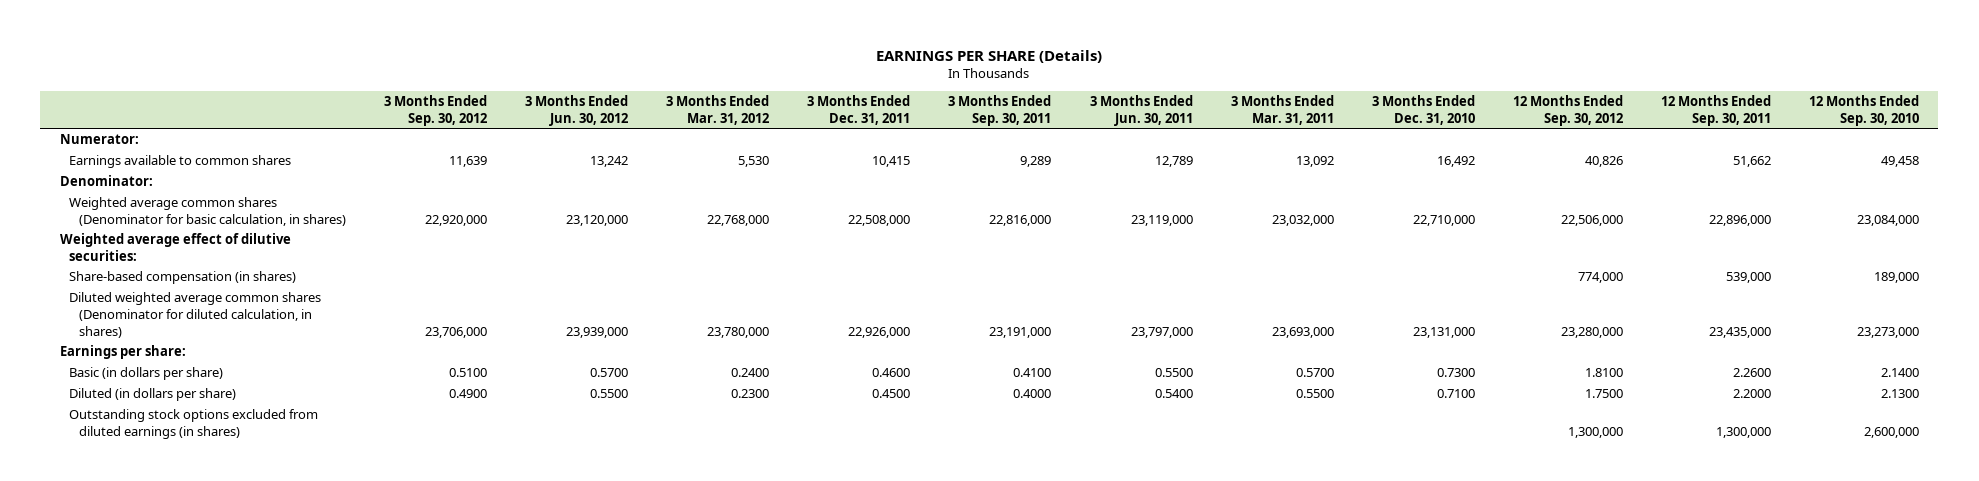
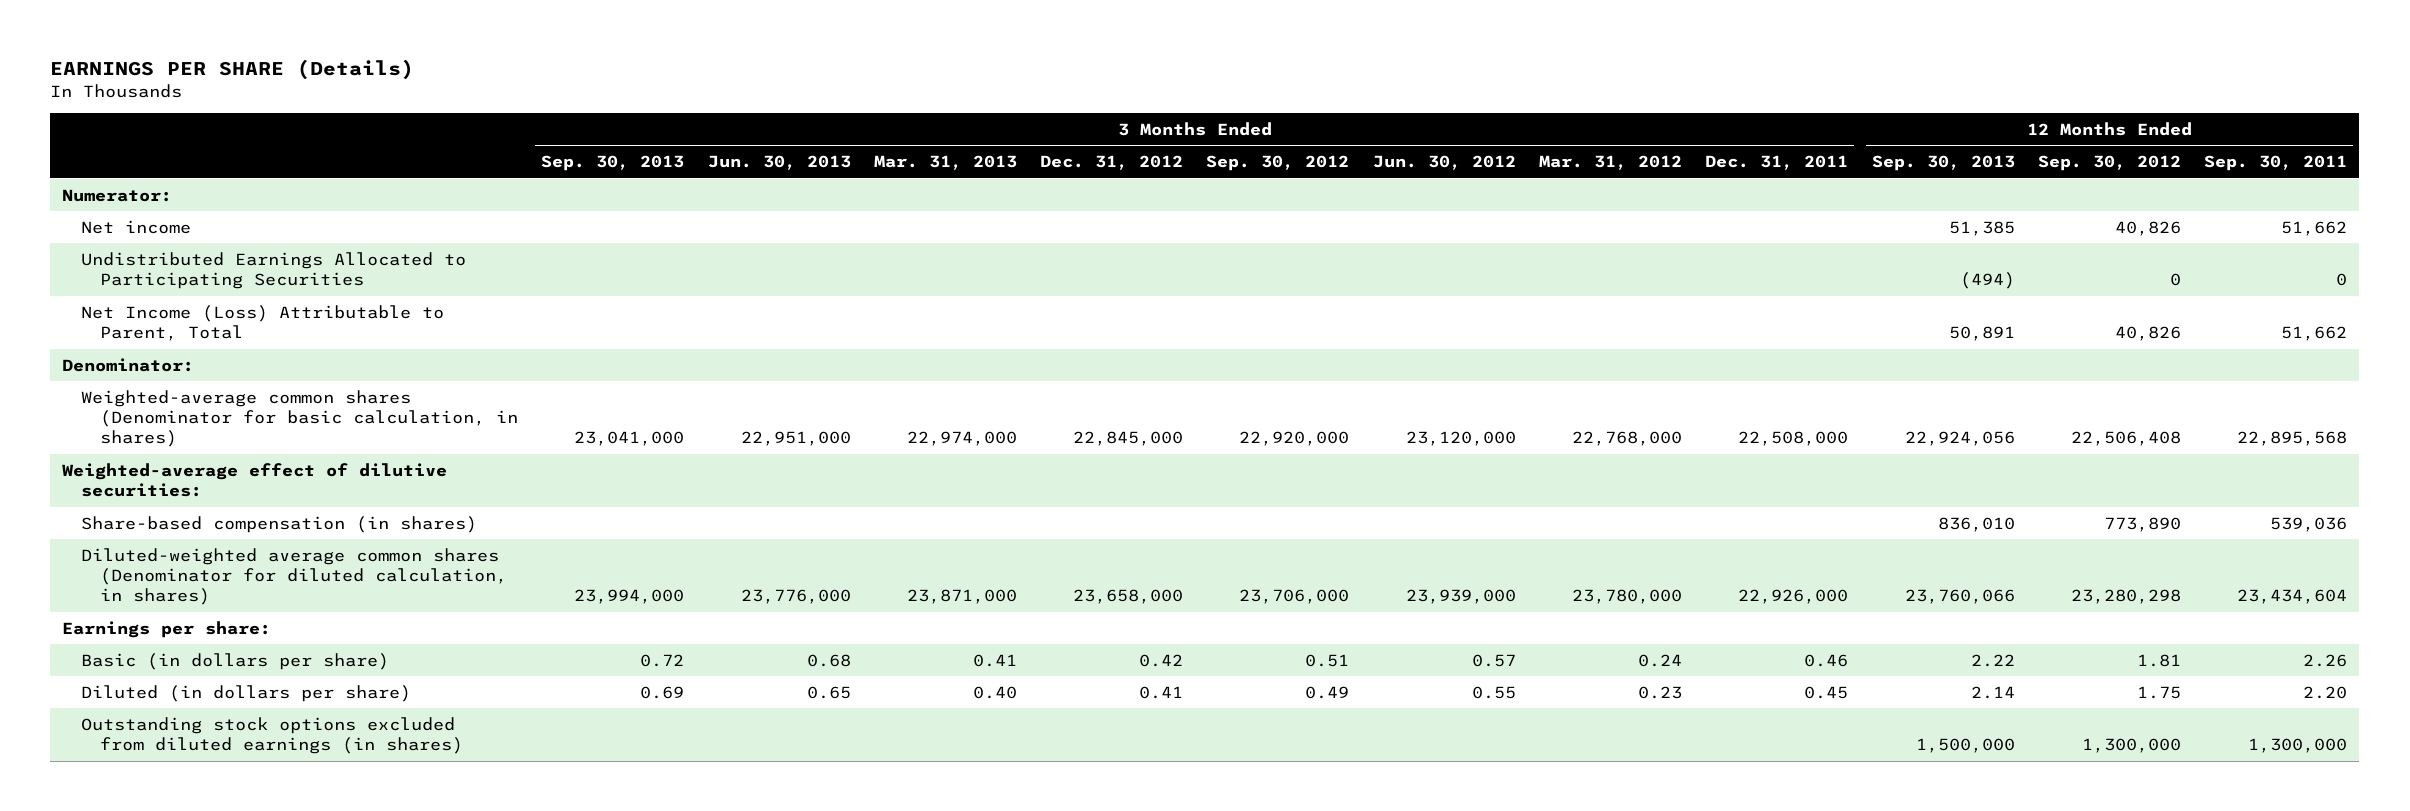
- | 3 Months Ended Sep. 30, 2012 | 3 Months Ended Jun. 30, 2012 | 3 Months Ended Mar. 31, 2012 | 3 Months Ended Dec. 31, 2011 | 3 Months Ended Sep. 30, 2011 | 3 Months Ended Jun. 30, 2011 | 3 Months Ended Mar. 31, 2011 | 3 Months Ended Dec. 31, 2010 | 12 Months Ended Sep. 30, 2012 | 12 Months Ended Sep. 30, 2011 | 12 Months Ended Sep. 30, 2010
+ | 3 Months Ended Sep. 30, 2013 | 3 Months Ended Jun. 30, 2013 | 3 Months Ended Mar. 31, 2013 | 3 Months Ended Dec. 31, 2012 | 3 Months Ended Sep. 30, 2012 | 3 Months Ended Jun. 30, 2012 | 3 Months Ended Mar. 31, 2012 | 3 Months Ended Dec. 31, 2011 | 12 Months Ended Sep. 30, 2013 | 12 Months Ended Sep. 30, 2012 | 12 Months Ended Sep. 30, 2011
- Earnings available to common shares | 11,639 | 13,242 | 5,530 | 10,415 | 9,289 | 12,789 | 13,092 | 16,492 | 40,826 | 51,662 | 49,458
+ Net income | | | | | | | | | 51,385 | 40,826 | 51,662
+ Undistributed Earnings Allocated to Participating Securities | | | | | | | | | (494) | 0 | 0
+ Net Income (Loss) Attributable to Parent, Total | | | | | | | | | 50,891 | 40,826 | 51,662
- Weighted average common shares (Denominator for basic calculation, in shares) | 22,920,000 | 23,120,000 | 22,768,000 | 22,508,000 | 22,816,000 | 23,119,000 | 23,032,000 | 22,710,000 | 22,506,000 | 22,896,000 | 23,084,000
- Weighted average effect of dilutive securities:
- Share-based compensation (in shares) | | | | | | | | | 774,000 | 539,000 | 189,000
- Diluted weighted average common shares (Denominator for diluted calculation, in shares) | 23,706,000 | 23,939,000 | 23,780,000 | 22,926,000 | 23,191,000 | 23,797,000 | 23,693,000 | 23,131,000 | 23,280,000 | 23,435,000 | 23,273,000
+ Weighted-average common shares (Denominator for basic calculation, in shares) | 23,041,000 | 22,951,000 | 22,974,000 | 22,845,000 | 22,920,000 | 23,120,000 | 22,768,000 | 22,508,000 | 22,924,056 | 22,506,408 | 22,895,568
+ Weighted-average effect of dilutive securities:
+ Share-based compensation (in shares) | | | | | | | | | 836,010 | 773,890 | 539,036
+ Diluted-weighted average common shares (Denominator for diluted calculation, in shares) | 23,994,000 | 23,776,000 | 23,871,000 | 23,658,000 | 23,706,000 | 23,939,000 | 23,780,000 | 22,926,000 | 23,760,066 | 23,280,298 | 23,434,604
- Basic (in dollars per share) | 0.5100 | 0.5700 | 0.2400 | 0.4600 | 0.4100 | 0.5500 | 0.5700 | 0.7300 | 1.8100 | 2.2600 | 2.1400
- Diluted (in dollars per share) | 0.4900 | 0.5500 | 0.2300 | 0.4500 | 0.4000 | 0.5400 | 0.5500 | 0.7100 | 1.7500 | 2.2000 | 2.1300
+ Basic (in dollars per share) | 0.72 | 0.68 | 0.41 | 0.42 | 0.51 | 0.57 | 0.24 | 0.46 | 2.22 | 1.81 | 2.26
+ Diluted (in dollars per share) | 0.69 | 0.65 | 0.40 | 0.41 | 0.49 | 0.55 | 0.23 | 0.45 | 2.14 | 1.75 | 2.20

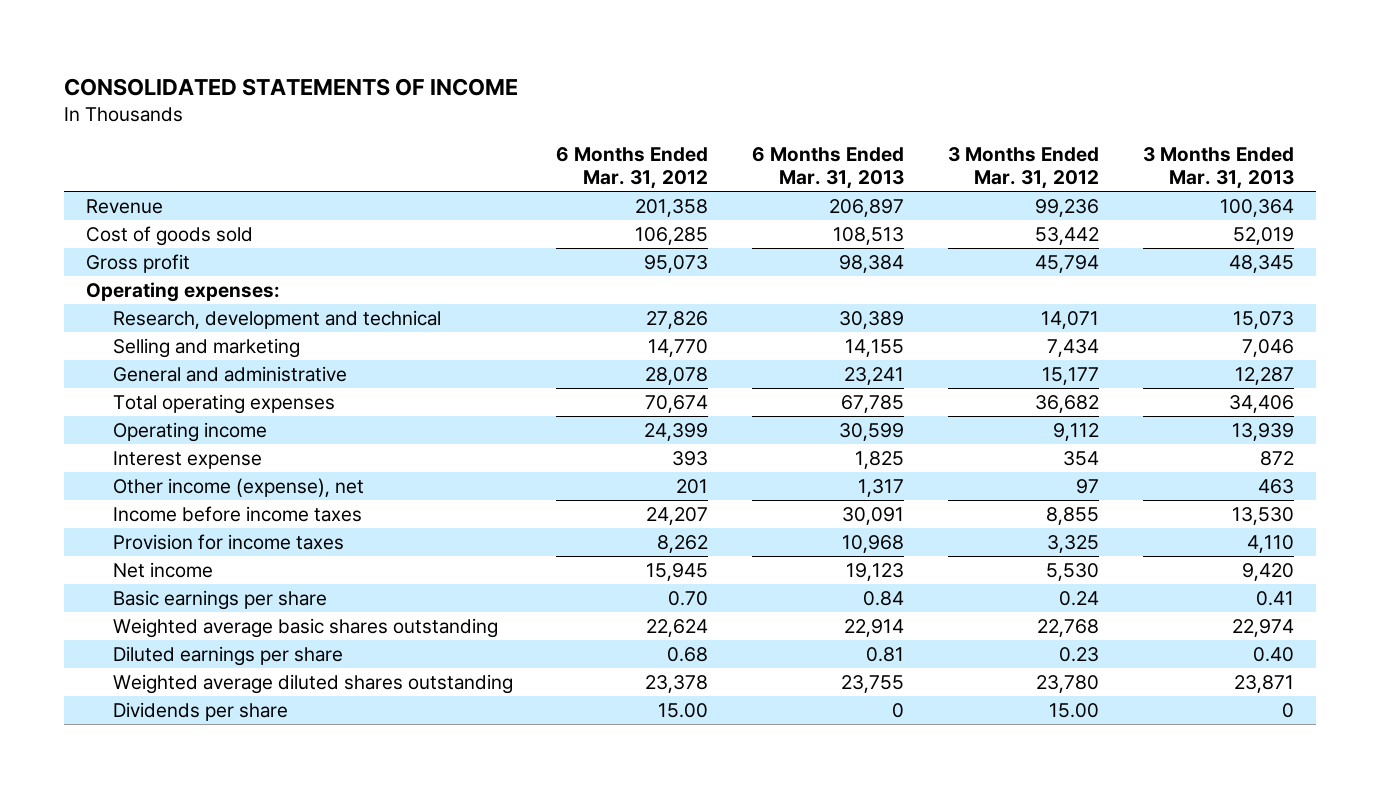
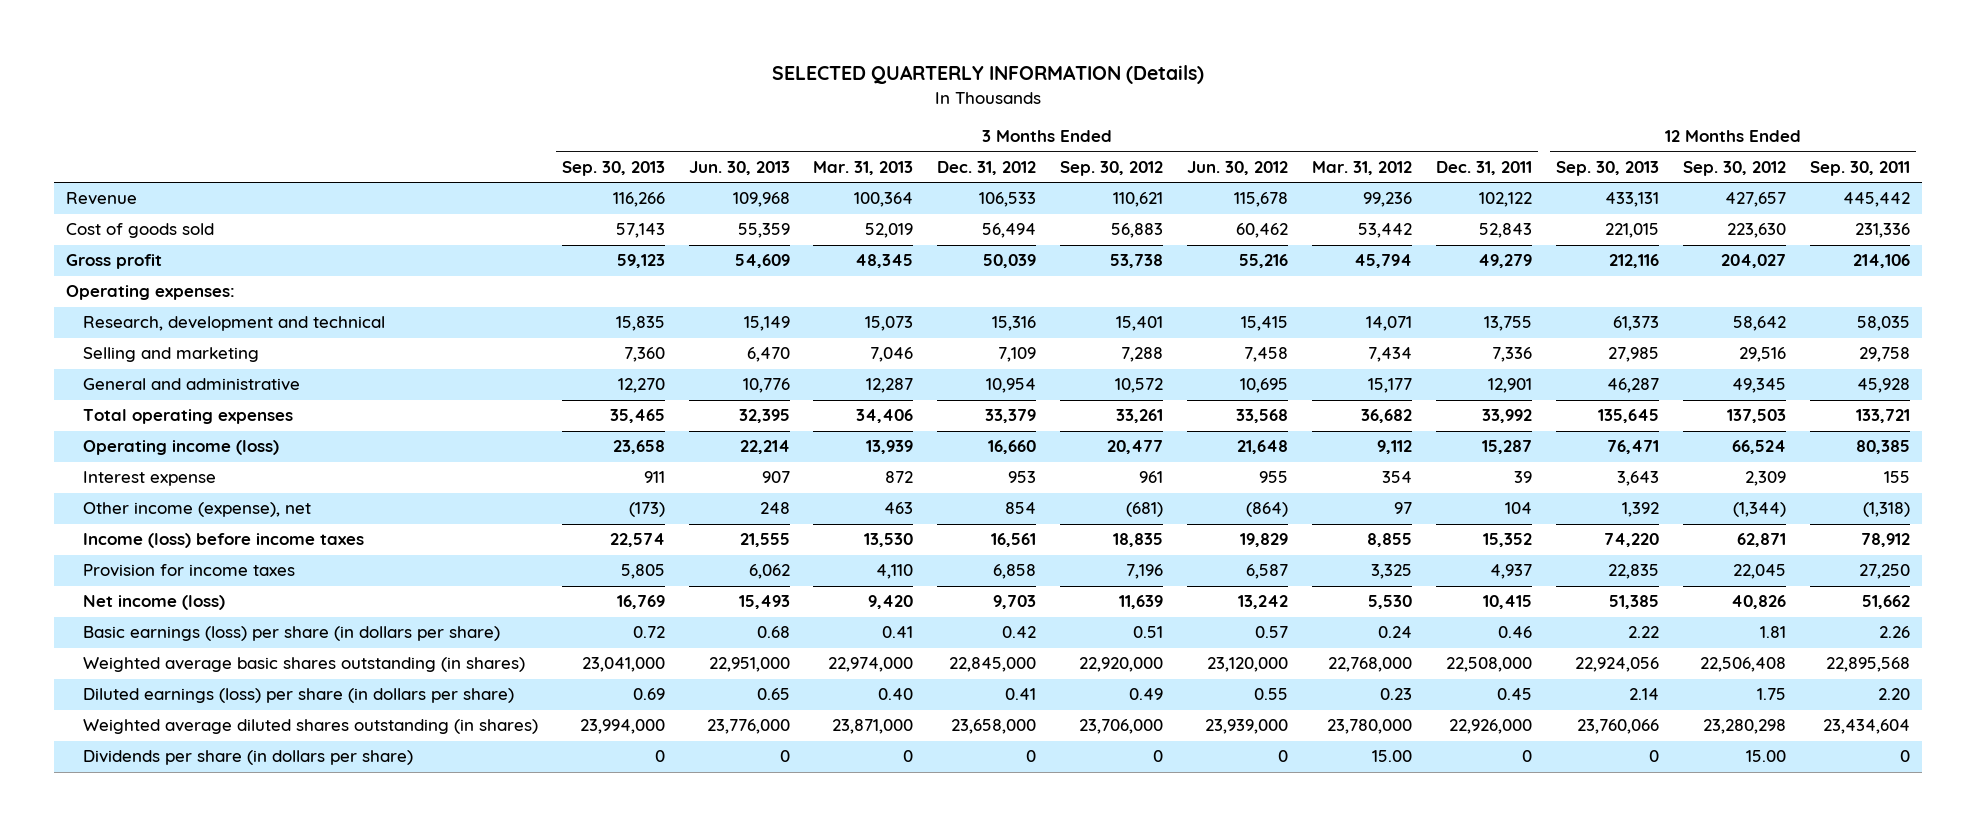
- CONSOLIDATED STATEMENTS OF INCOME
+ SELECTED QUARTERLY INFORMATION (Details)
- | 6 Months Ended Mar. 31, 2012 | 6 Months Ended Mar. 31, 2013 | 3 Months Ended Mar. 31, 2012 | 3 Months Ended Mar. 31, 2013
+ | 3 Months Ended Sep. 30, 2013 | 3 Months Ended Jun. 30, 2013 | 3 Months Ended Mar. 31, 2013 | 3 Months Ended Dec. 31, 2012 | 3 Months Ended Sep. 30, 2012 | 3 Months Ended Jun. 30, 2012 | 3 Months Ended Mar. 31, 2012 | 3 Months Ended Dec. 31, 2011 | 12 Months Ended Sep. 30, 2013 | 12 Months Ended Sep. 30, 2012 | 12 Months Ended Sep. 30, 2011
- Operating income | 24,399 | 30,599 | 9,112 | 13,939
+ Operating income (loss) | 23,658 | 22,214 | 13,939 | 16,660 | 20,477 | 21,648 | 9,112 | 15,287 | 76,471 | 66,524 | 80,385
- Income before income taxes | 24,207 | 30,091 | 8,855 | 13,530
+ Income (loss) before income taxes | 22,574 | 21,555 | 13,530 | 16,561 | 18,835 | 19,829 | 8,855 | 15,352 | 74,220 | 62,871 | 78,912
- Net income | 15,945 | 19,123 | 5,530 | 9,420
- Basic earnings per share | 0.70 | 0.84 | 0.24 | 0.41
- Weighted average basic shares outstanding | 22,624 | 22,914 | 22,768 | 22,974
- Diluted earnings per share | 0.68 | 0.81 | 0.23 | 0.40
- Weighted average diluted shares outstanding | 23,378 | 23,755 | 23,780 | 23,871
- Dividends per share | 15.00 | 0 | 15.00 | 0
+ Net income (loss) | 16,769 | 15,493 | 9,420 | 9,703 | 11,639 | 13,242 | 5,530 | 10,415 | 51,385 | 40,826 | 51,662
+ Basic earnings (loss) per share (in dollars per share) | 0.72 | 0.68 | 0.41 | 0.42 | 0.51 | 0.57 | 0.24 | 0.46 | 2.22 | 1.81 | 2.26
+ Weighted average basic shares outstanding (in shares) | 23,041,000 | 22,951,000 | 22,974,000 | 22,845,000 | 22,920,000 | 23,120,000 | 22,768,000 | 22,508,000 | 22,924,056 | 22,506,408 | 22,895,568
+ Diluted earnings (loss) per share (in dollars per share) | 0.69 | 0.65 | 0.40 | 0.41 | 0.49 | 0.55 | 0.23 | 0.45 | 2.14 | 1.75 | 2.20
+ Weighted average diluted shares outstanding (in shares) | 23,994,000 | 23,776,000 | 23,871,000 | 23,658,000 | 23,706,000 | 23,939,000 | 23,780,000 | 22,926,000 | 23,760,066 | 23,280,298 | 23,434,604
+ Dividends per share (in dollars per share) | 0 | 0 | 0 | 0 | 0 | 0 | 15.00 | 0 | 0 | 15.00 | 0

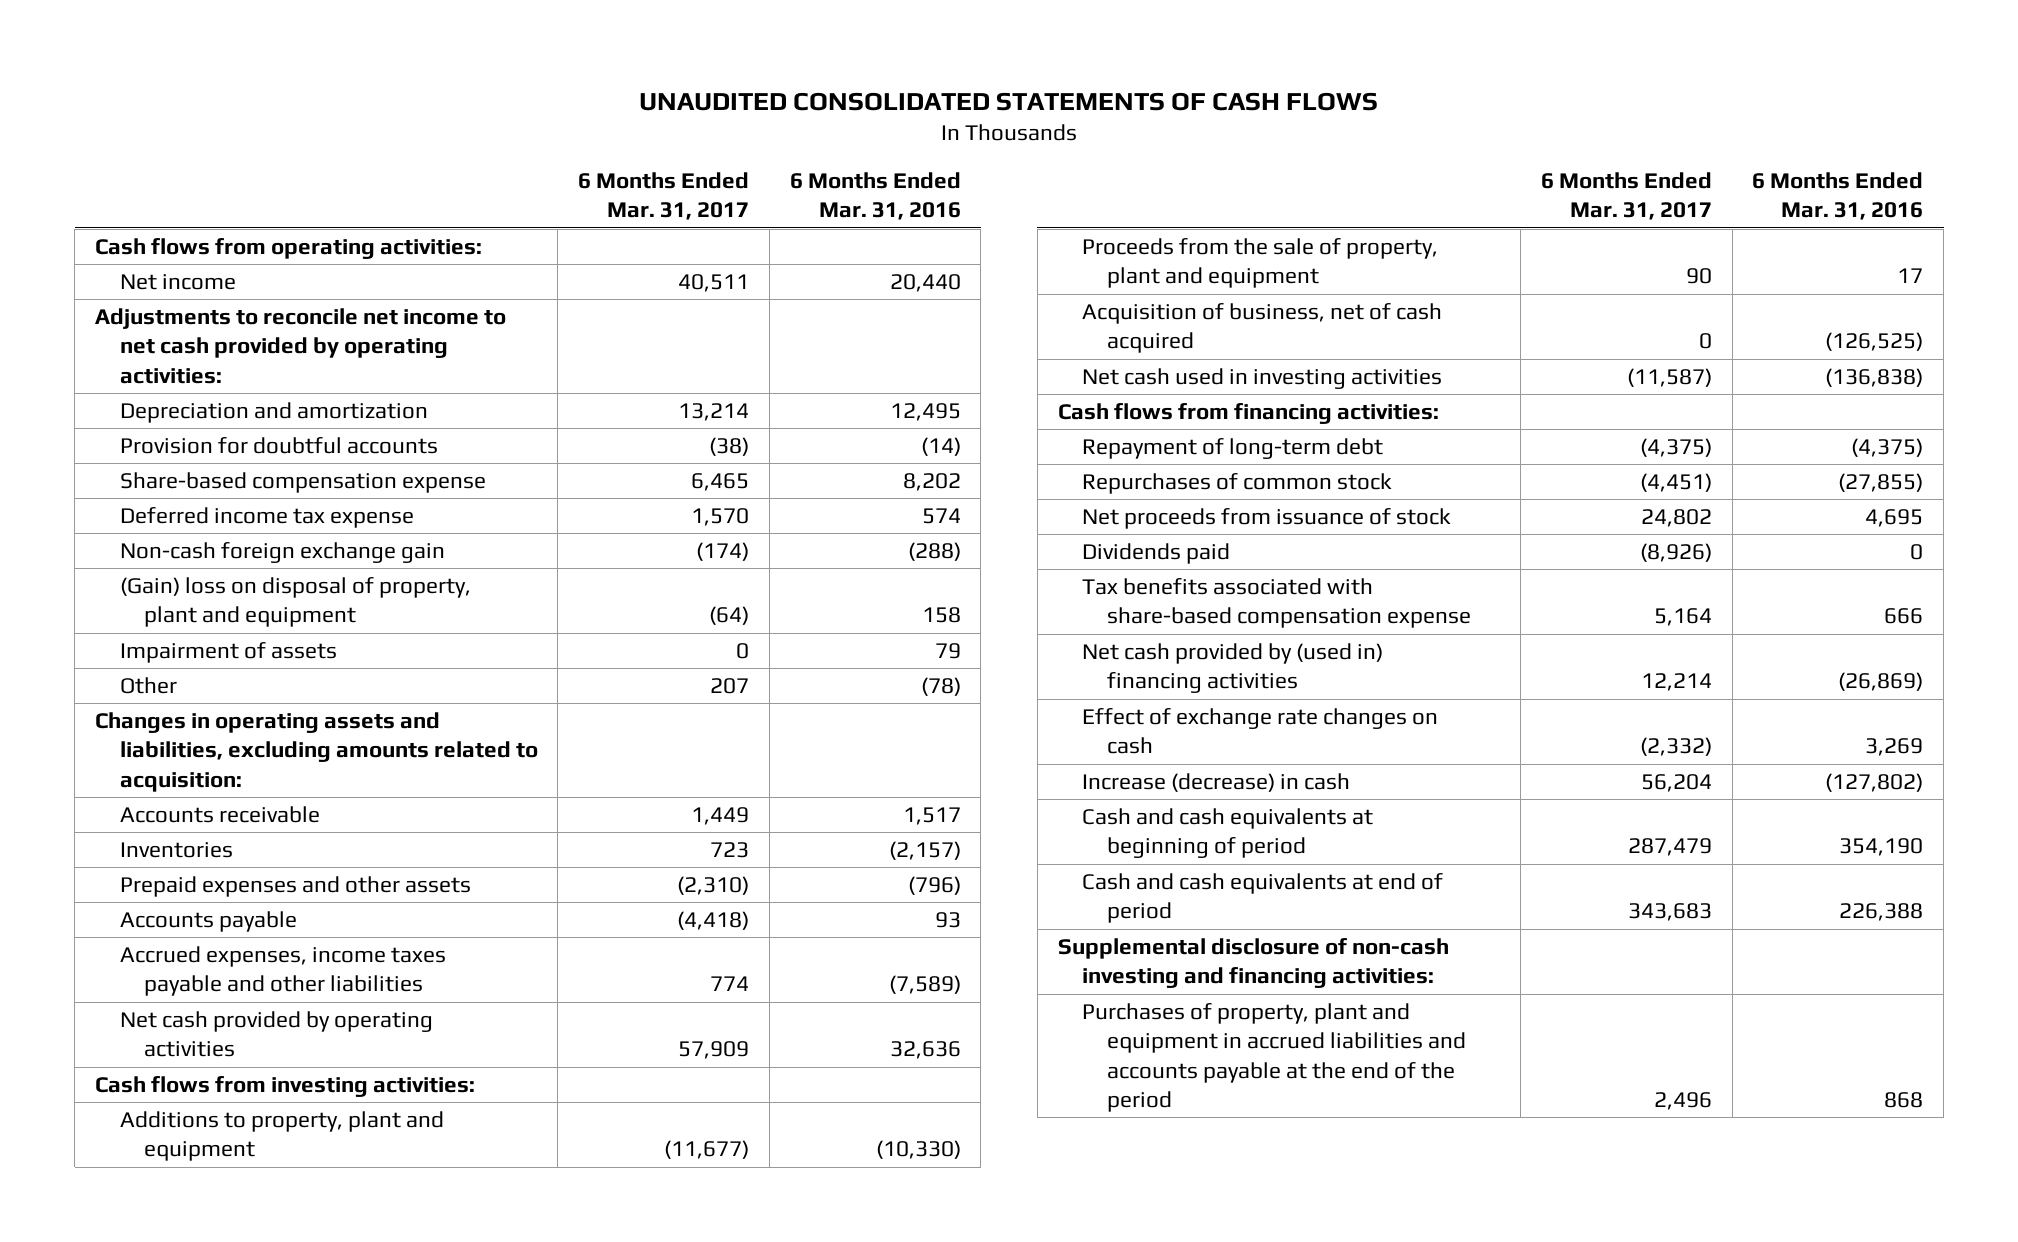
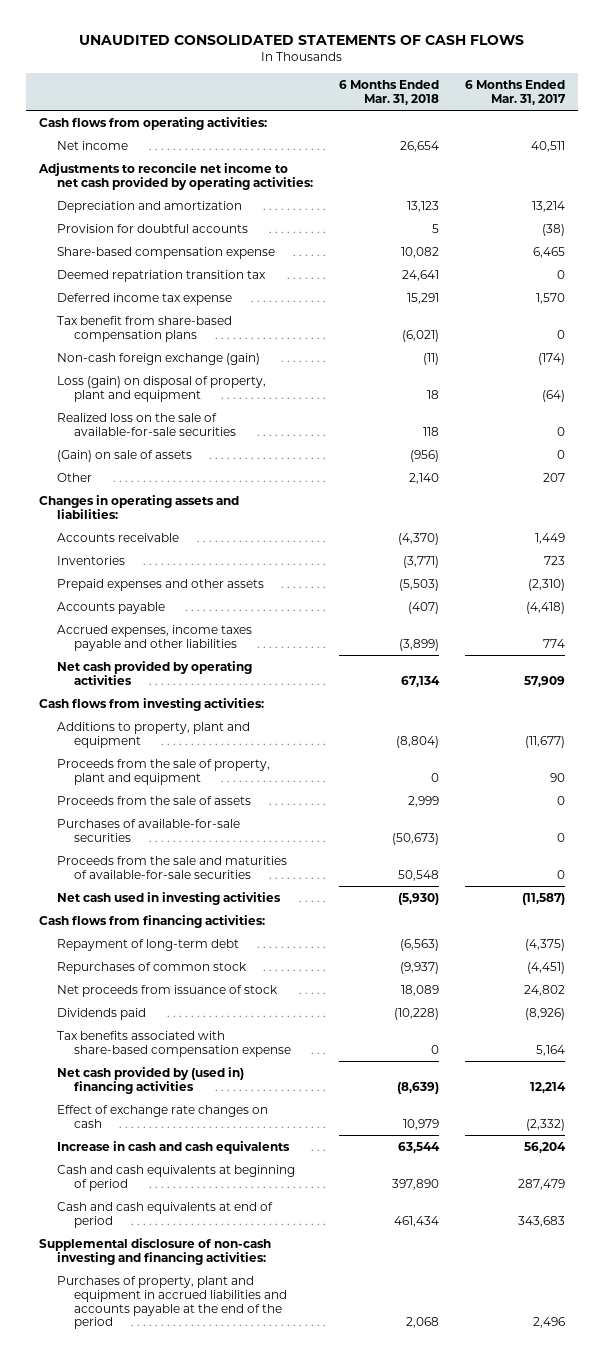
- | 6 Months Ended Mar. 31, 2017 | 6 Months Ended Mar. 31, 2016
+ | 6 Months Ended Mar. 31, 2018 | 6 Months Ended Mar. 31, 2017
+ Deemed repatriation transition tax | 24,641 | 0
- Non-cash foreign exchange gain | (174) | (288)
- (Gain) loss on disposal of property, plant and equipment | (64) | 158
- Impairment of assets | 0 | 79
+ Tax benefit from share-based compensation plans | (6,021) | 0
+ Non-cash foreign exchange (gain) | (11) | (174)
+ Loss (gain) on disposal of property, plant and equipment | 18 | (64)
+ Realized loss on the sale of available-for-sale securities | 118 | 0
+ (Gain) on sale of assets | (956) | 0
- Changes in operating assets and liabilities, excluding amounts related to acquisition:
+ Changes in operating assets and liabilities:
- Acquisition of business, net of cash acquired | 0 | (126,525)
+ Proceeds from the sale of assets | 2,999 | 0
+ Purchases of available-for-sale securities | (50,673) | 0
+ Proceeds from the sale and maturities of available-for-sale securities | 50,548 | 0
- Increase (decrease) in cash | 56,204 | (127,802)
+ Increase in cash and cash equivalents | 63,544 | 56,204

